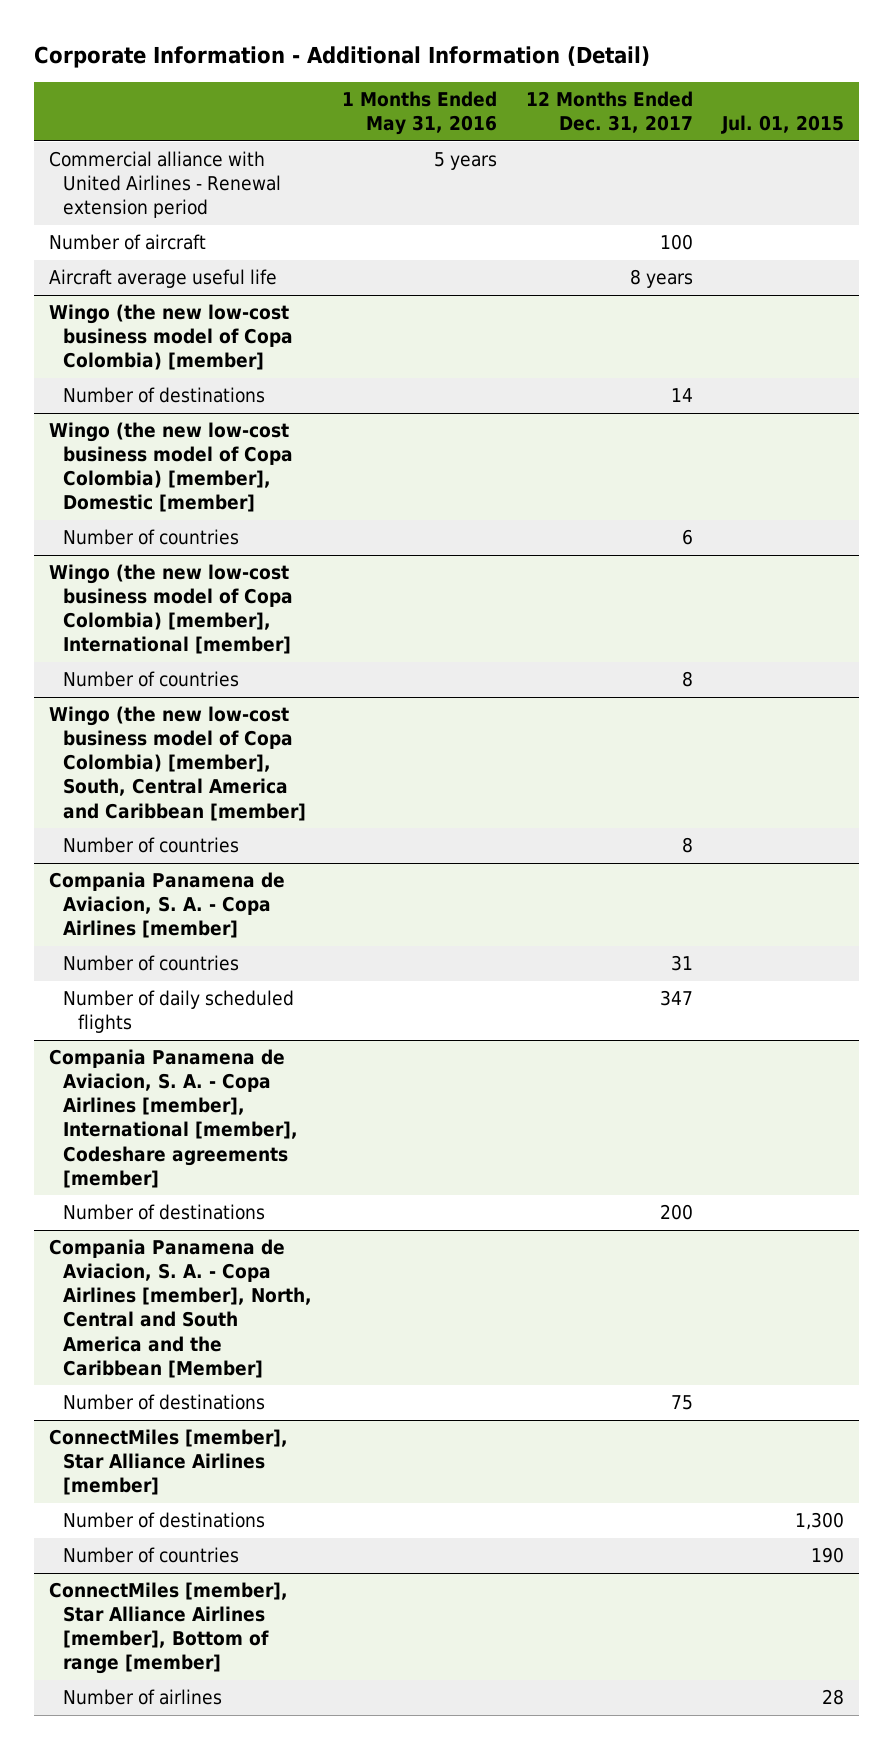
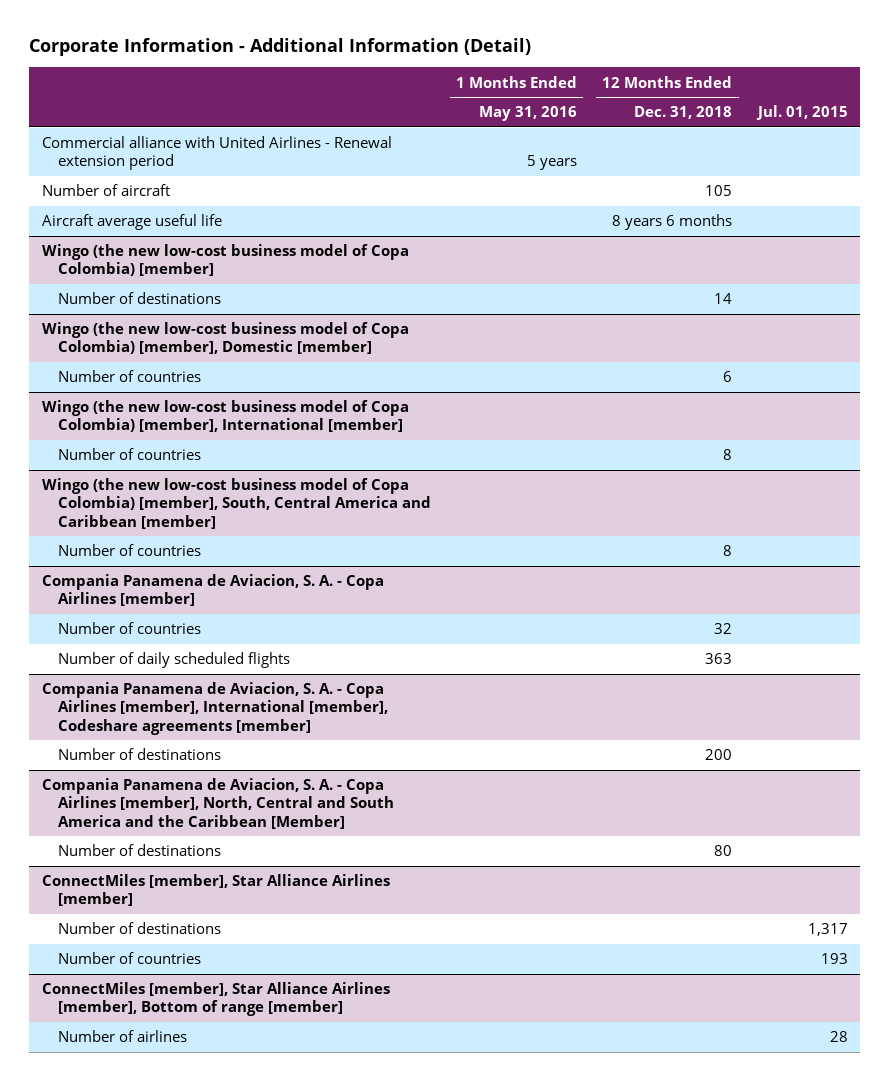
- | 1 Months Ended May 31, 2016 | 12 Months Ended Dec. 31, 2017 | Jul. 01, 2015
+ | 1 Months Ended May 31, 2016 | 12 Months Ended Dec. 31, 2018 | Jul. 01, 2015
@ ConnectMiles [member], Star Alliance Airlines [member]
- Number of destinations | | | 1,300
- Number of countries | | | 190
+ Number of destinations | | | 1,317
+ Number of countries | | | 193

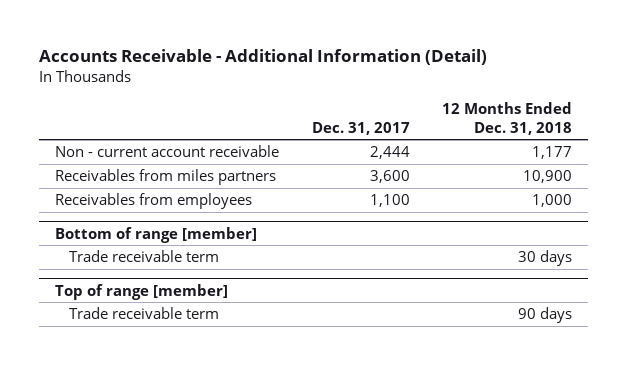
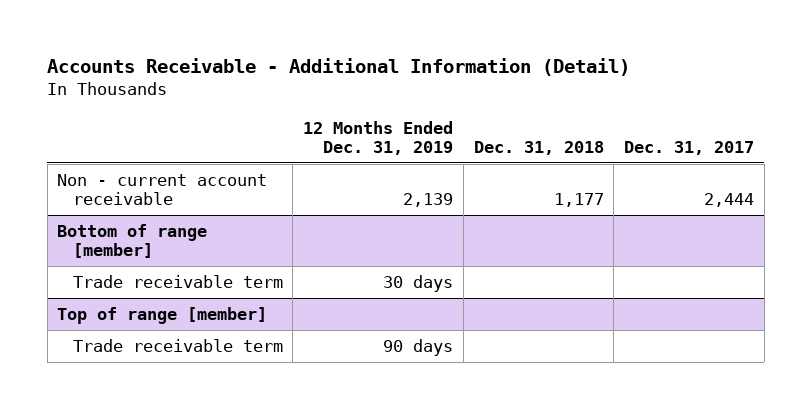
- | Dec. 31, 2017 | 12 Months Ended Dec. 31, 2018
+ | 12 Months Ended Dec. 31, 2019 | Dec. 31, 2018 | Dec. 31, 2017
- Receivables from miles partners | 3,600 | 10,900
- Receivables from employees | 1,100 | 1,000

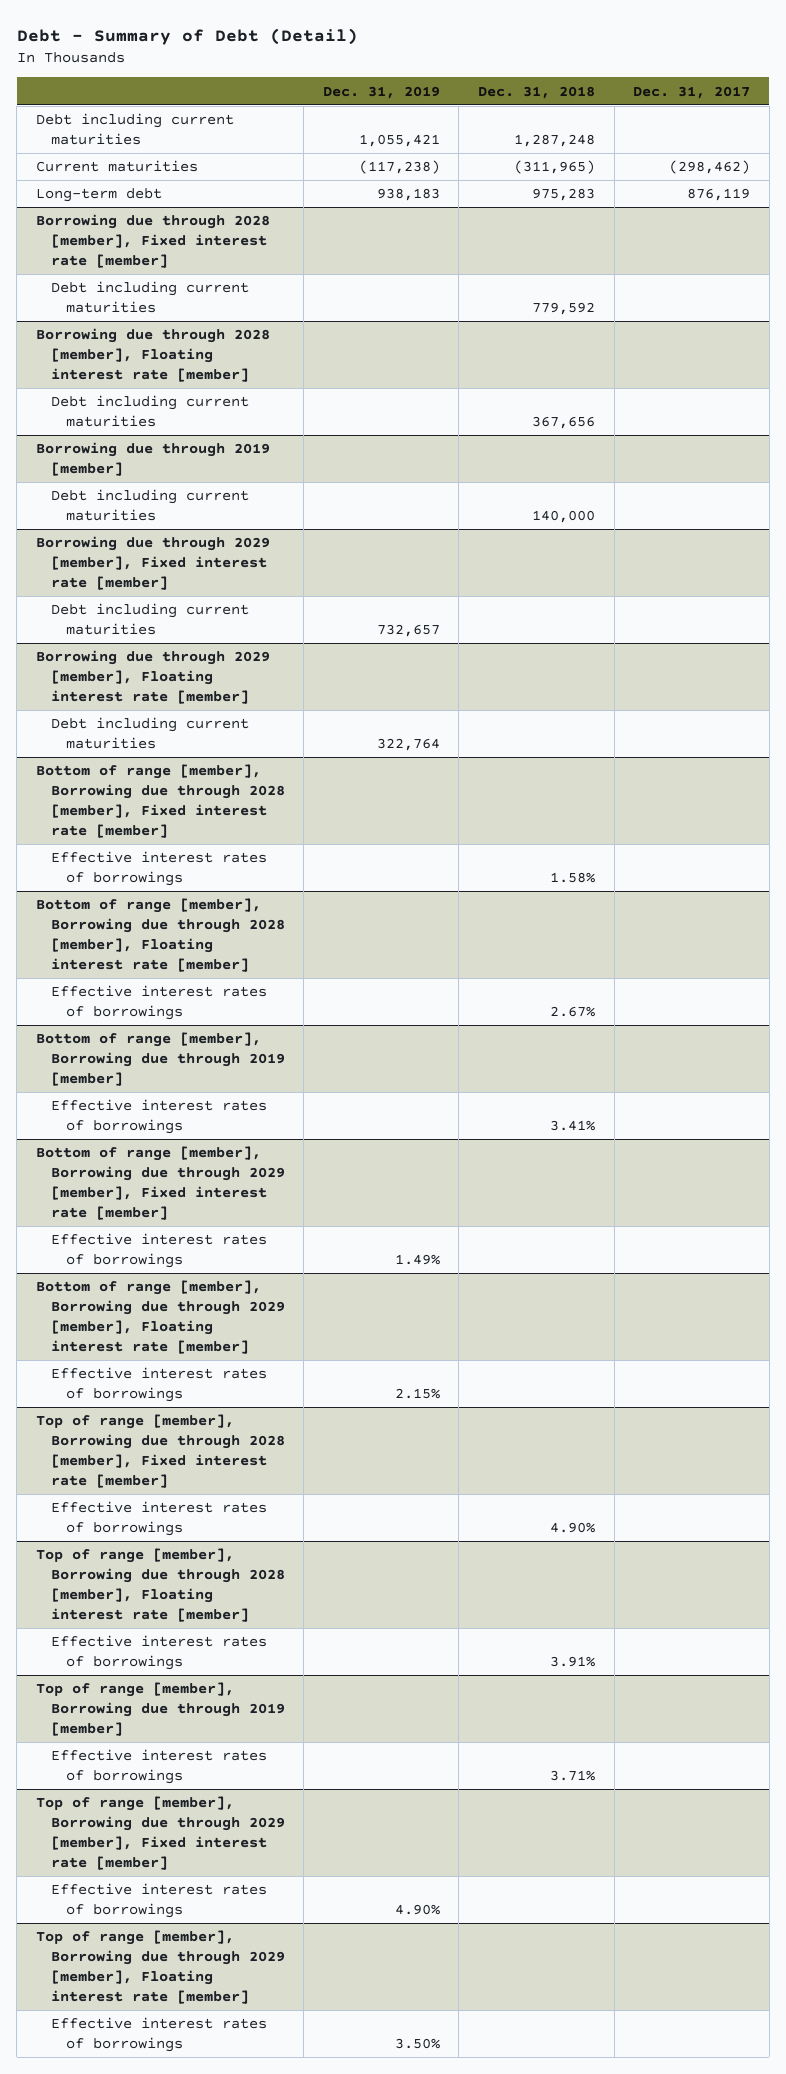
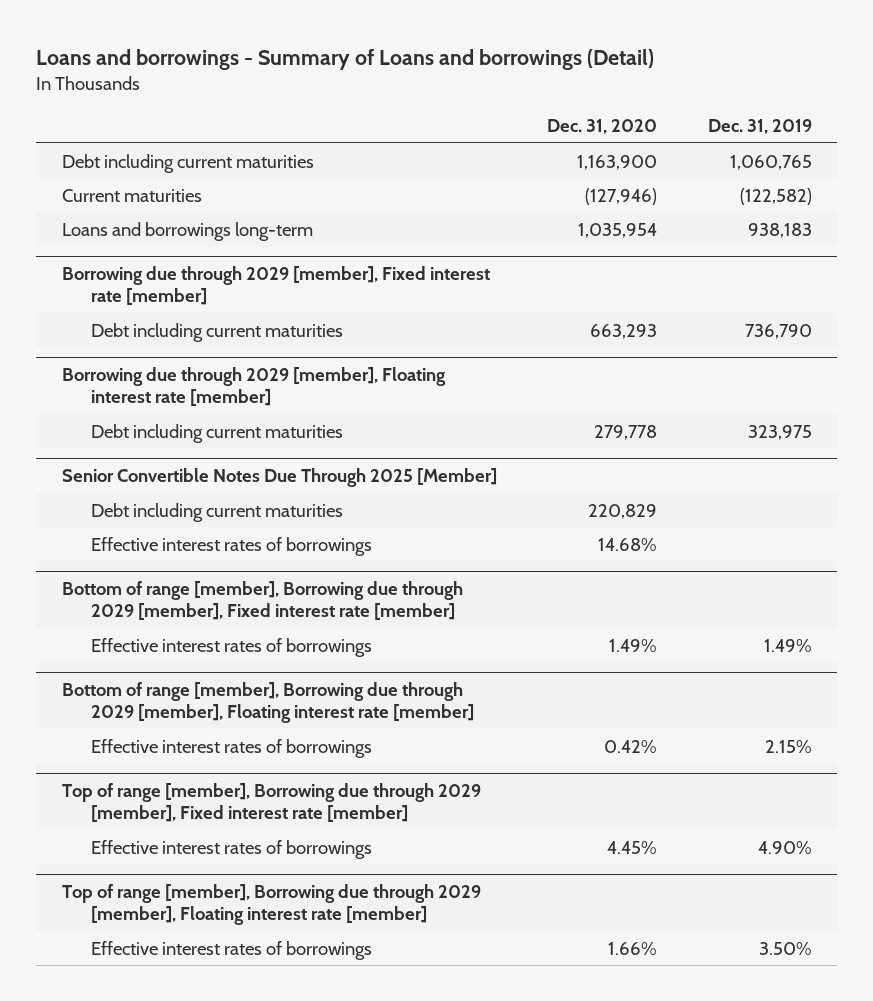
- Debt - Summary of Debt (Detail)
+ Loans and borrowings - Summary of Loans and borrowings (Detail)
- | Dec. 31, 2019 | Dec. 31, 2018 | Dec. 31, 2017
+ | Dec. 31, 2020 | Dec. 31, 2019
- Debt including current maturities | 1,055,421 | 1,287,248 |
- Current maturities | (117,238) | (311,965) | (298,462)
- Long-term debt | 938,183 | 975,283 | 876,119
- Borrowing due through 2028 [member], Fixed interest rate [member]
- Debt including current maturities | | 779,592 |
- Borrowing due through 2028 [member], Floating interest rate [member]
- Debt including current maturities | | 367,656 |
- Borrowing due through 2019 [member]
- Debt including current maturities | | 140,000 |
+ Debt including current maturities | 1,163,900 | 1,060,765
+ Current maturities | (127,946) | (122,582)
+ Loans and borrowings long-term | 1,035,954 | 938,183
@ Borrowing due through 2029 [member], Fixed interest rate [member]
- Debt including current maturities | 732,657 | |
+ Debt including current maturities | 663,293 | 736,790
@ Borrowing due through 2029 [member], Floating interest rate [member]
- Debt including current maturities | 322,764 | |
- Bottom of range [member], Borrowing due through 2028 [member], Fixed interest rate [member]
- Effective interest rates of borrowings | | 1.58% |
- Bottom of range [member], Borrowing due through 2028 [member], Floating interest rate [member]
- Effective interest rates of borrowings | | 2.67% |
- Bottom of range [member], Borrowing due through 2019 [member]
- Effective interest rates of borrowings | | 3.41% |
@ Borrowing due through 2029 [member], Floating interest rate [member]
+ Debt including current maturities | 279,778 | 323,975
+ Senior Convertible Notes Due Through 2025 [Member]
+ Debt including current maturities | 220,829 |
+ Effective interest rates of borrowings | 14.68% |
- Top of range [member], Borrowing due through 2028 [member], Fixed interest rate [member]
- Effective interest rates of borrowings | | 4.90% |
- Top of range [member], Borrowing due through 2028 [member], Floating interest rate [member]
- Effective interest rates of borrowings | | 3.91% |
- Top of range [member], Borrowing due through 2019 [member]
- Effective interest rates of borrowings | | 3.71% |

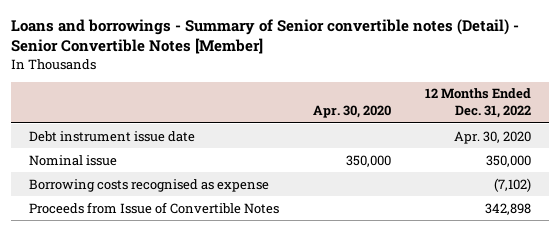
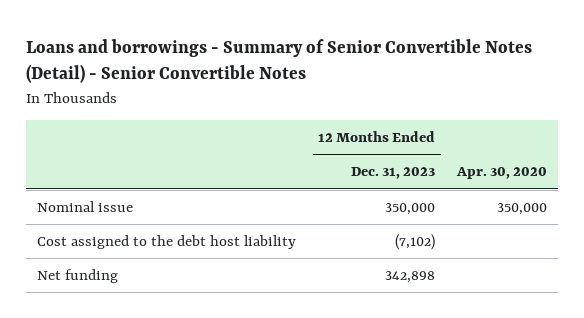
- Loans and borrowings - Summary of Senior convertible notes (Detail) - Senior Convertible Notes [Member]
+ Loans and borrowings - Summary of Senior Convertible Notes (Detail) - Senior Convertible Notes
- | Apr. 30, 2020 | 12 Months Ended Dec. 31, 2022
+ | 12 Months Ended Dec. 31, 2023 | Apr. 30, 2020
- Debt instrument issue date | | Apr. 30, 2020
- Borrowing costs recognised as expense | | (7,102)
- Proceeds from Issue of Convertible Notes | | 342,898
+ Cost assigned to the debt host liability | (7,102) |
+ Net funding | 342,898 |

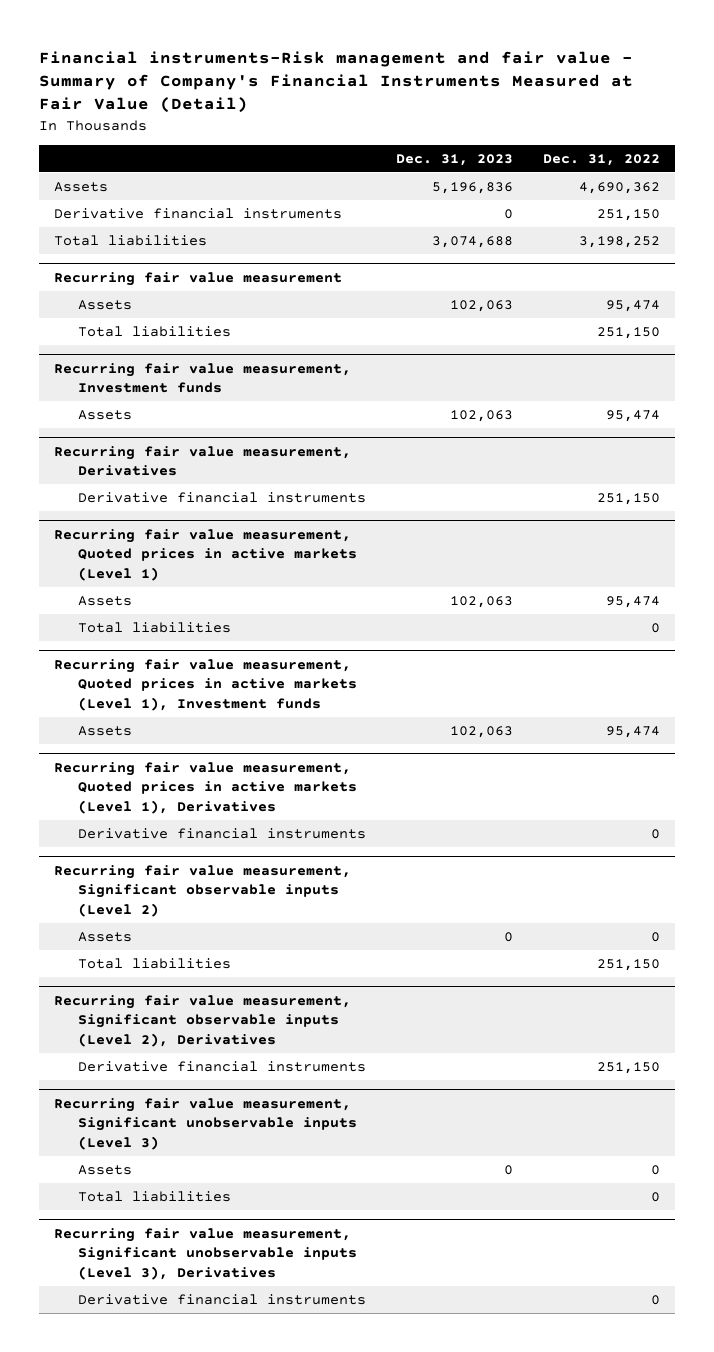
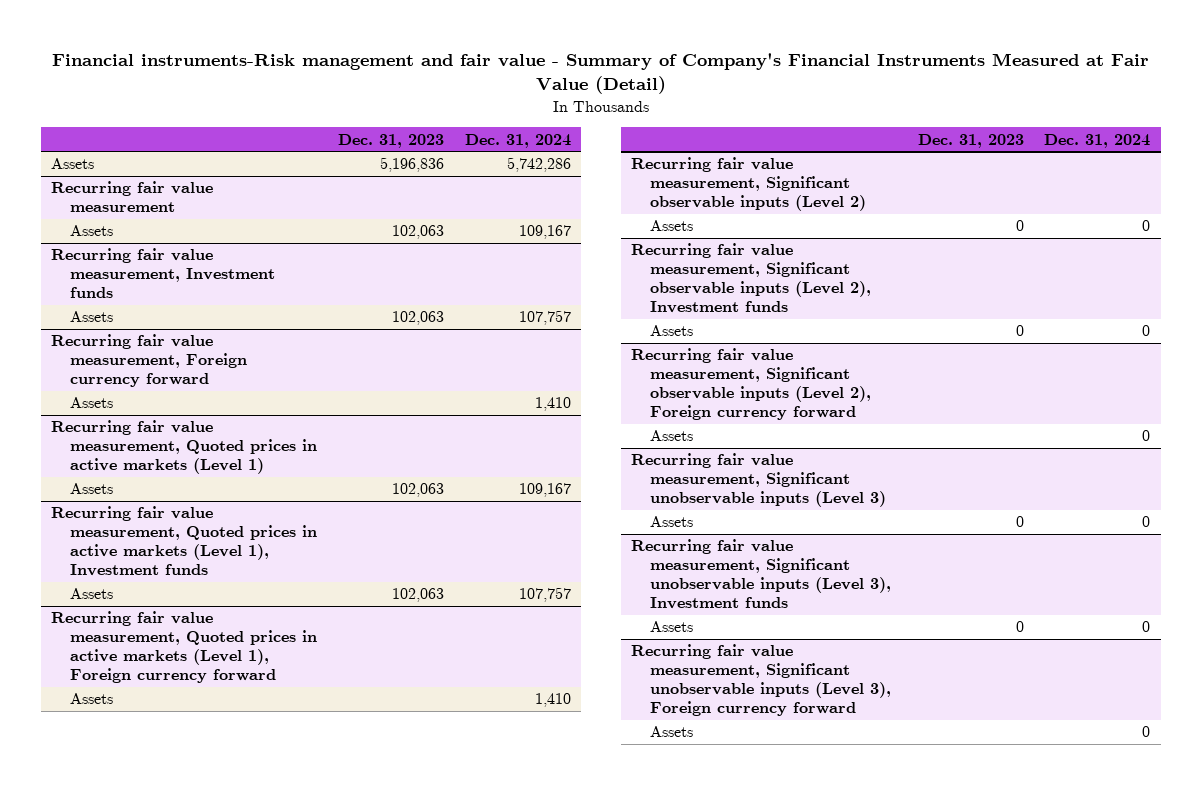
- | Dec. 31, 2023 | Dec. 31, 2022
+ | Dec. 31, 2023 | Dec. 31, 2024
- Derivative financial instruments | 0 | 251,150
- Total liabilities | 3,074,688 | 3,198,252
@ Recurring fair value measurement
- Total liabilities | | 251,150
- Recurring fair value measurement, Derivatives
- Derivative financial instruments | | 251,150
+ Recurring fair value measurement, Foreign currency forward
+ Assets | | 1,410
@ Recurring fair value measurement, Quoted prices in active markets (Level 1)
- Total liabilities | | 0
- Recurring fair value measurement, Quoted prices in active markets (Level 1), Derivatives
- Derivative financial instruments | | 0
+ Recurring fair value measurement, Quoted prices in active markets (Level 1), Foreign currency forward
+ Assets | | 1,410
@ Recurring fair value measurement, Significant observable inputs (Level 2)
- Total liabilities | | 251,150
- Recurring fair value measurement, Significant observable inputs (Level 2), Derivatives
- Derivative financial instruments | | 251,150
+ Recurring fair value measurement, Significant observable inputs (Level 2), Investment funds
+ Assets | 0 | 0
+ Recurring fair value measurement, Significant observable inputs (Level 2), Foreign currency forward
+ Assets | | 0
@ Recurring fair value measurement, Significant unobservable inputs (Level 3)
- Total liabilities | | 0
- Recurring fair value measurement, Significant unobservable inputs (Level 3), Derivatives
- Derivative financial instruments | | 0
+ Recurring fair value measurement, Significant unobservable inputs (Level 3), Investment funds
+ Assets | 0 | 0
+ Recurring fair value measurement, Significant unobservable inputs (Level 3), Foreign currency forward
+ Assets | | 0

